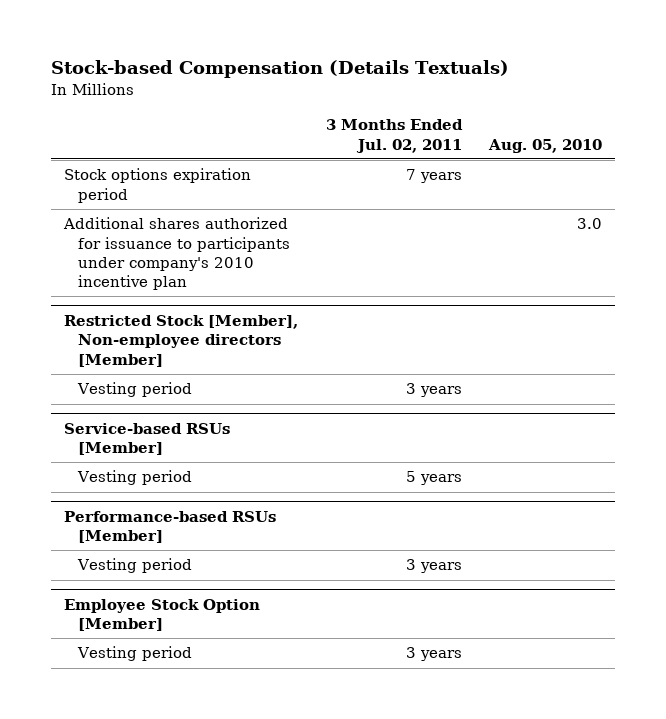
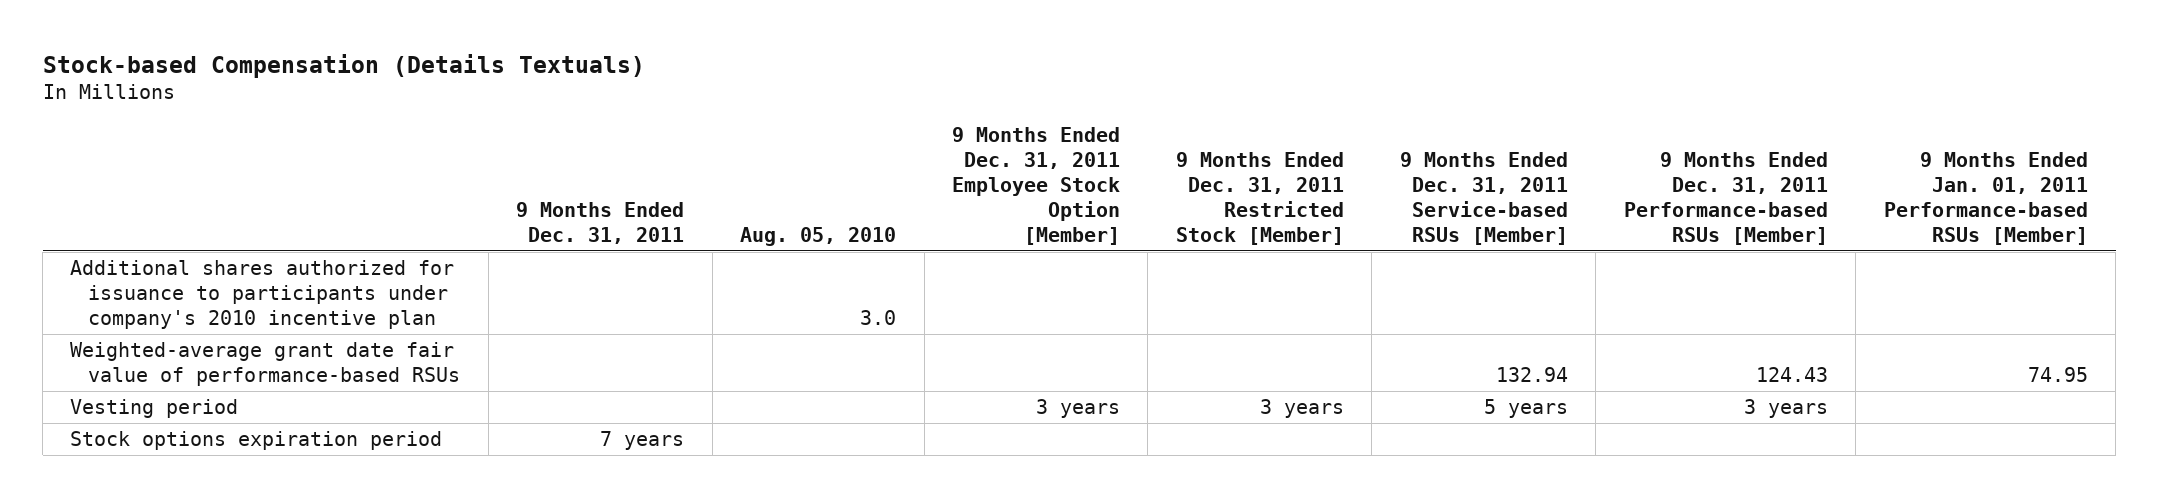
- | 3 Months Ended Jul. 02, 2011 | Aug. 05, 2010
+ | 9 Months Ended Dec. 31, 2011 | Aug. 05, 2010 | 9 Months Ended Dec. 31, 2011 Employee Stock Option [Member] | 9 Months Ended Dec. 31, 2011 Restricted Stock [Member] | 9 Months Ended Dec. 31, 2011 Service-based RSUs [Member] | 9 Months Ended Dec. 31, 2011 Performance-based RSUs [Member] | 9 Months Ended Jan. 01, 2011 Performance-based RSUs [Member]
- Restricted Stock [Member], Non-employee directors [Member]
- Vesting period | 3 years |
- Service-based RSUs [Member]
- Vesting period | 5 years |
- Performance-based RSUs [Member]
- Vesting period | 3 years |
- Employee Stock Option [Member]
- Vesting period | 3 years |
+ Weighted-average grant date fair value of performance-based RSUs | | | | | 132.94 | 124.43 | 74.95
+ Vesting period | | | 3 years | 3 years | 5 years | 3 years |
moved down: Stock options expiration period | 7 years | | | | | |

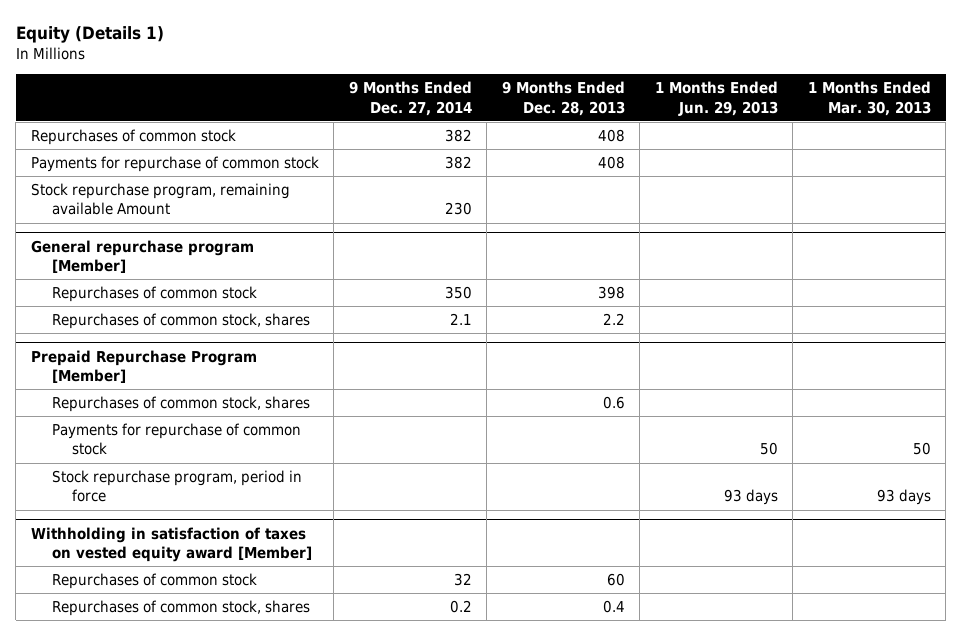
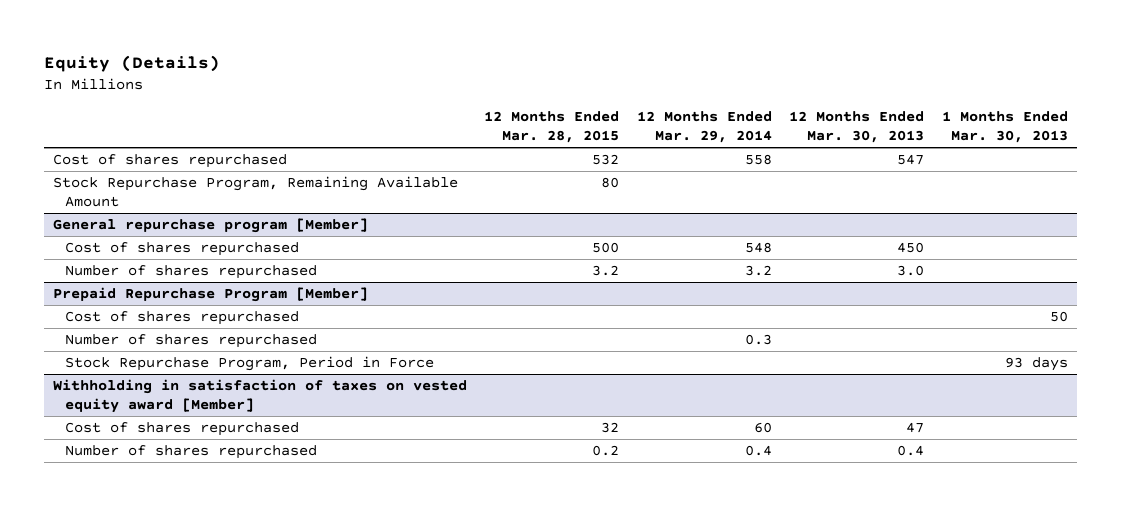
- Equity (Details 1)
+ Equity (Details)
- | 9 Months Ended Dec. 27, 2014 | 9 Months Ended Dec. 28, 2013 | 1 Months Ended Jun. 29, 2013 | 1 Months Ended Mar. 30, 2013
+ | 12 Months Ended Mar. 28, 2015 | 12 Months Ended Mar. 29, 2014 | 12 Months Ended Mar. 30, 2013 | 1 Months Ended Mar. 30, 2013
- Repurchases of common stock | 382 | 408 | |
- Payments for repurchase of common stock | 382 | 408 | |
- Stock repurchase program, remaining available Amount | 230 | | |
+ Cost of shares repurchased | 532 | 558 | 547 |
+ Stock Repurchase Program, Remaining Available Amount | 80 | | |
@ General repurchase program [Member]
- Repurchases of common stock | 350 | 398 | |
- Repurchases of common stock, shares | 2.1 | 2.2 | |
+ Cost of shares repurchased | 500 | 548 | 450 |
+ Number of shares repurchased | 3.2 | 3.2 | 3.0 |
@ Prepaid Repurchase Program [Member]
- Repurchases of common stock, shares | | 0.6 | |
- Payments for repurchase of common stock | | | 50 | 50
- Stock repurchase program, period in force | | | 93 days | 93 days
+ Cost of shares repurchased | | | | 50
+ Number of shares repurchased | | 0.3 | |
+ Stock Repurchase Program, Period in Force | | | | 93 days
@ Withholding in satisfaction of taxes on vested equity award [Member]
- Repurchases of common stock | 32 | 60 | |
- Repurchases of common stock, shares | 0.2 | 0.4 | |
+ Cost of shares repurchased | 32 | 60 | 47 |
+ Number of shares repurchased | 0.2 | 0.4 | 0.4 |

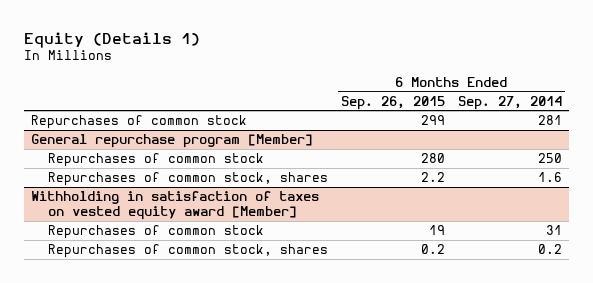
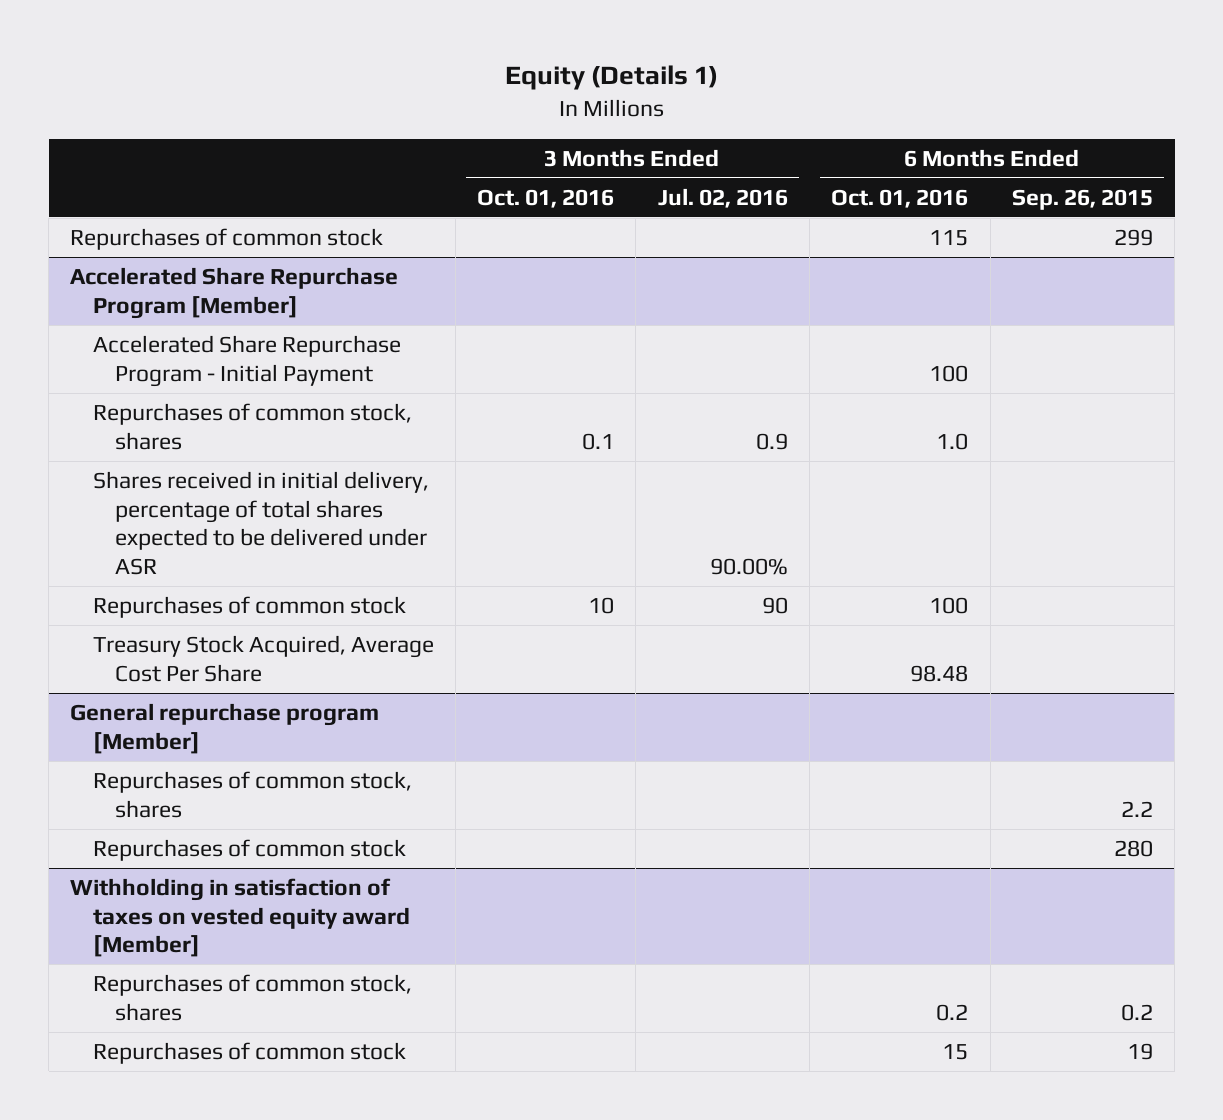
- | 6 Months Ended Sep. 26, 2015 | 6 Months Ended Sep. 27, 2014
+ | 3 Months Ended Oct. 01, 2016 | 3 Months Ended Jul. 02, 2016 | 6 Months Ended Oct. 01, 2016 | 6 Months Ended Sep. 26, 2015
+ Accelerated Share Repurchase Program [Member]
+ Accelerated Share Repurchase Program - Initial Payment | | | 100 |
+ Repurchases of common stock, shares | 0.1 | 0.9 | 1.0 |
+ Shares received in initial delivery, percentage of total shares expected to be delivered under ASR | | 90.00% | |
+ Repurchases of common stock | 10 | 90 | 100 |
+ Treasury Stock Acquired, Average Cost Per Share | | | 98.48 |
@ General repurchase program [Member]
moved down: Repurchases of common stock | | | | 280
@ Withholding in satisfaction of taxes on vested equity award [Member]
moved down: Repurchases of common stock | | | 15 | 19

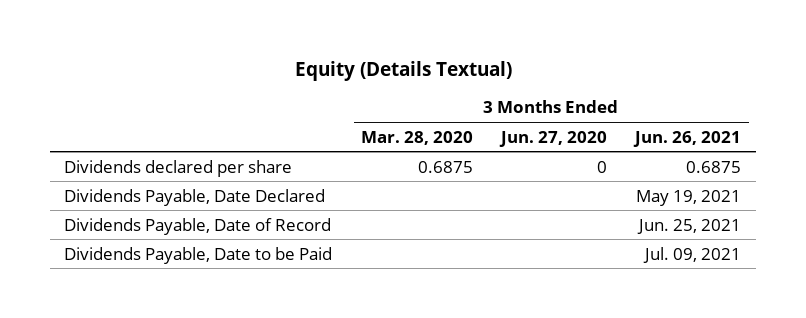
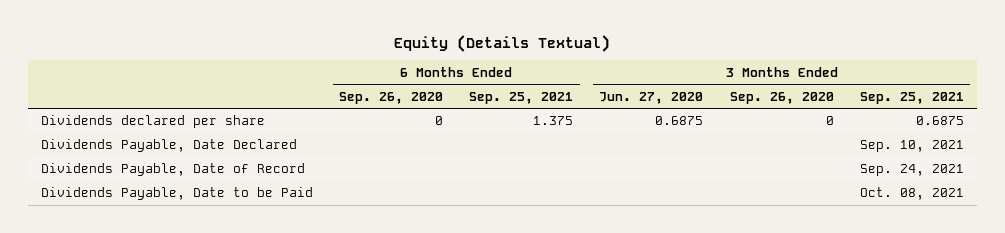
- | 3 Months Ended Mar. 28, 2020 | 3 Months Ended Jun. 27, 2020 | 3 Months Ended Jun. 26, 2021
+ | 6 Months Ended Sep. 26, 2020 | 6 Months Ended Sep. 25, 2021 | 3 Months Ended Jun. 27, 2020 | 3 Months Ended Sep. 26, 2020 | 3 Months Ended Sep. 25, 2021
- Dividends declared per share | 0.6875 | 0 | 0.6875
+ Dividends declared per share | 0 | 1.375 | 0.6875 | 0 | 0.6875

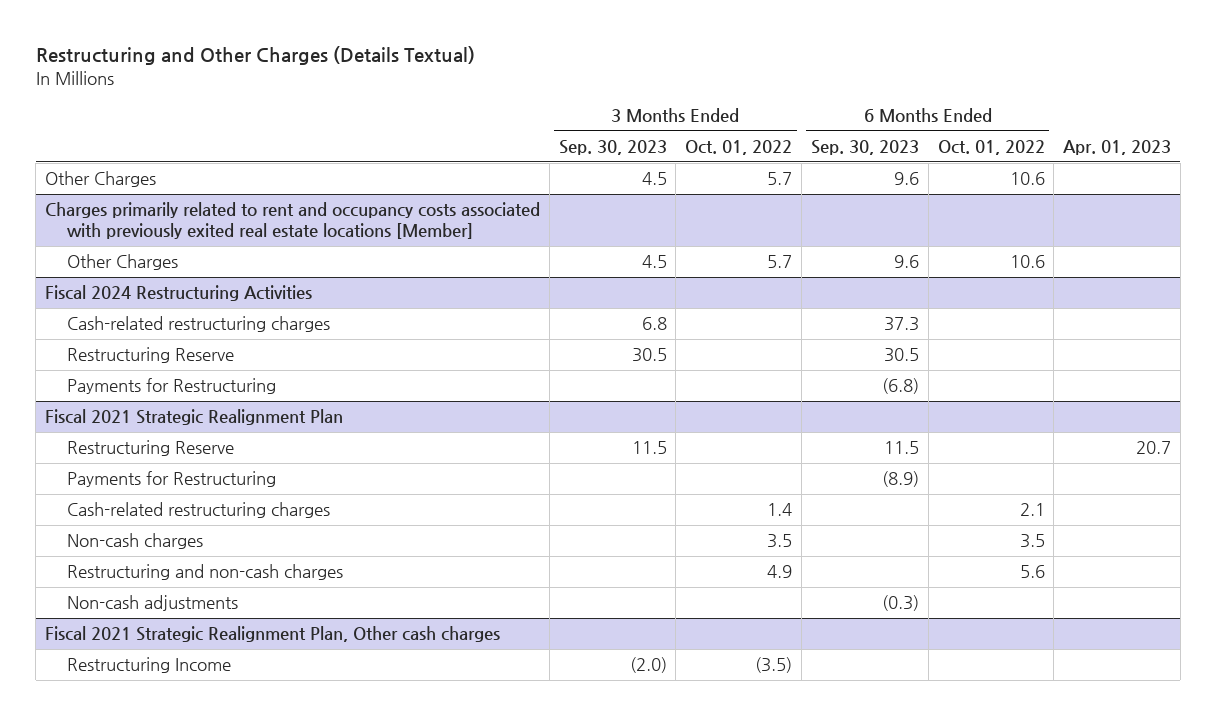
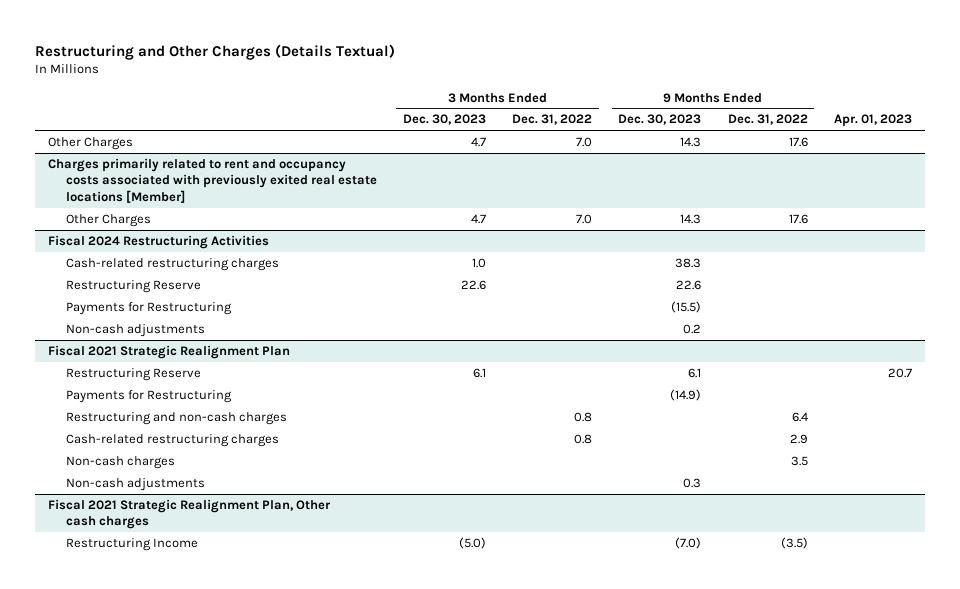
- | 3 Months Ended Sep. 30, 2023 | 3 Months Ended Oct. 01, 2022 | 6 Months Ended Sep. 30, 2023 | 6 Months Ended Oct. 01, 2022 | Apr. 01, 2023
+ | 3 Months Ended Dec. 30, 2023 | 3 Months Ended Dec. 31, 2022 | 9 Months Ended Dec. 30, 2023 | 9 Months Ended Dec. 31, 2022 | Apr. 01, 2023
@ Fiscal 2024 Restructuring Activities
+ Non-cash adjustments | | | 0.2 | |
@ Fiscal 2021 Strategic Realignment Plan
moved up: Restructuring and non-cash charges | | 0.8 | | 6.4 |

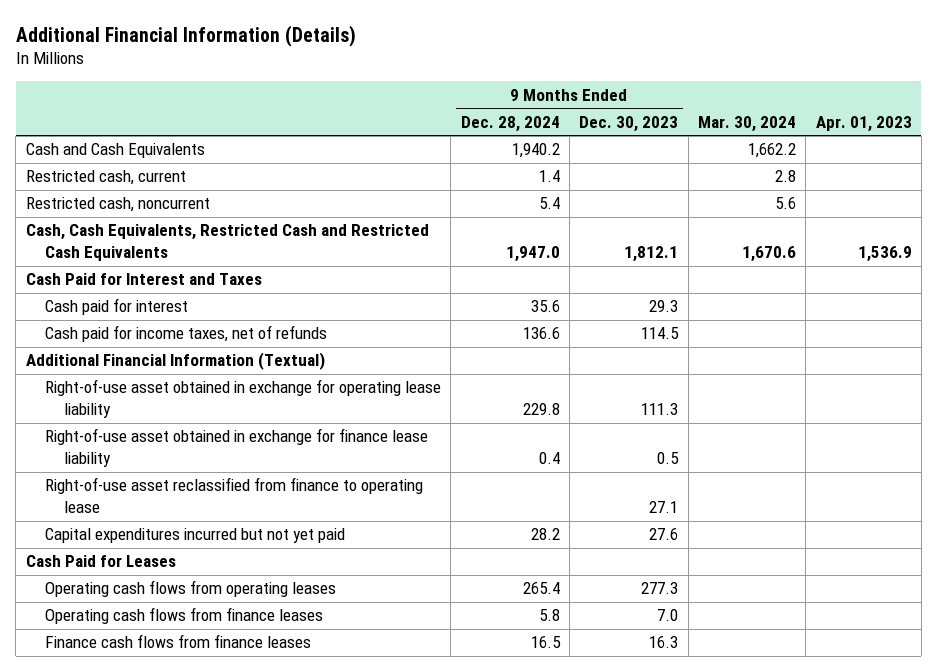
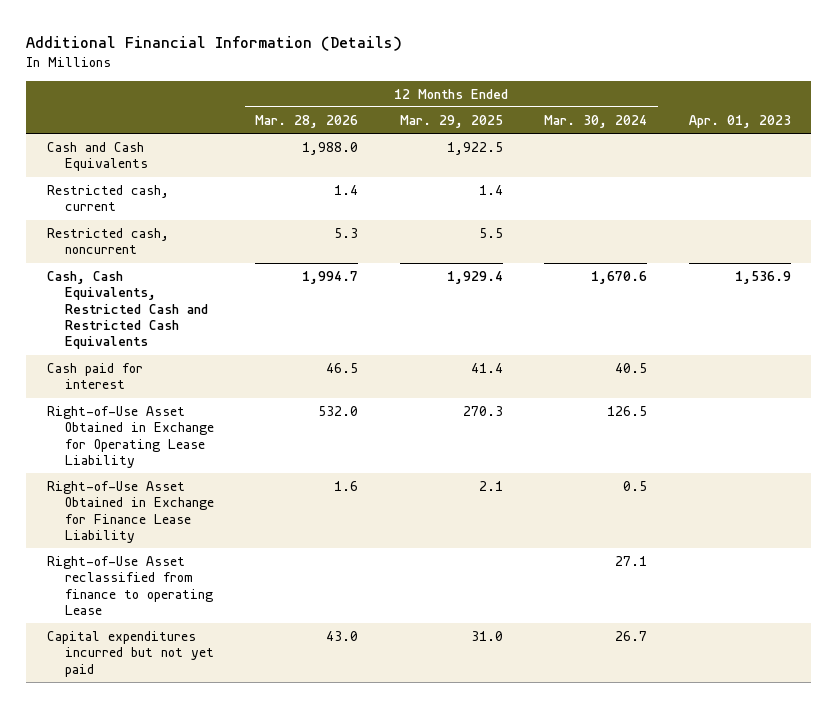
- | 9 Months Ended Dec. 28, 2024 | 9 Months Ended Dec. 30, 2023 | Mar. 30, 2024 | Apr. 01, 2023
+ | 12 Months Ended Mar. 28, 2026 | 12 Months Ended Mar. 29, 2025 | 12 Months Ended Mar. 30, 2024 | Apr. 01, 2023
- Cash Paid for Interest and Taxes
- Cash paid for income taxes, net of refunds | 136.6 | 114.5 | |
- Additional Financial Information (Textual)
- Right-of-use asset obtained in exchange for operating lease liability | 229.8 | 111.3 | |
- Right-of-use asset obtained in exchange for finance lease liability | 0.4 | 0.5 | |
- Right-of-use asset reclassified from finance to operating lease | | 27.1 | |
+ Right-of-Use Asset Obtained in Exchange for Operating Lease Liability | 532.0 | 270.3 | 126.5 |
+ Right-of-Use Asset Obtained in Exchange for Finance Lease Liability | 1.6 | 2.1 | 0.5 |
+ Right-of-Use Asset reclassified from finance to operating Lease | | | 27.1 |
- Cash Paid for Leases
- Operating cash flows from operating leases | 265.4 | 277.3 | |
- Operating cash flows from finance leases | 5.8 | 7.0 | |
- Finance cash flows from finance leases | 16.5 | 16.3 | |

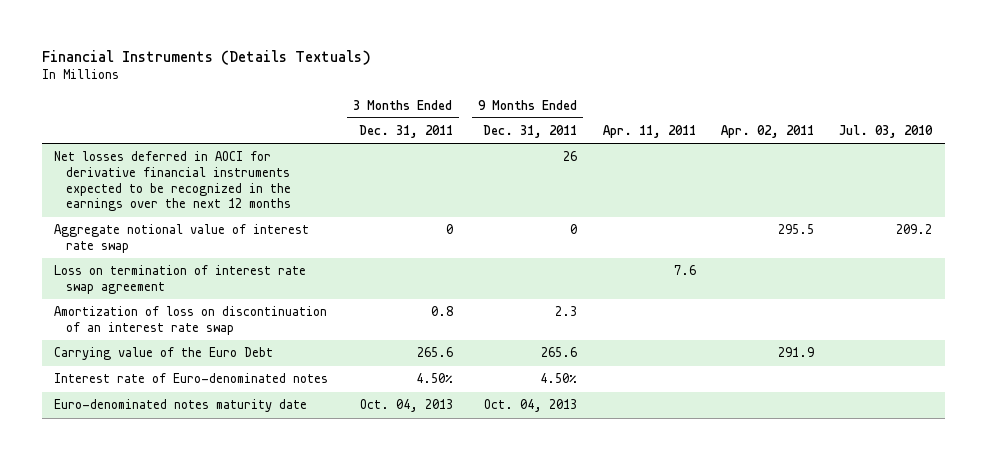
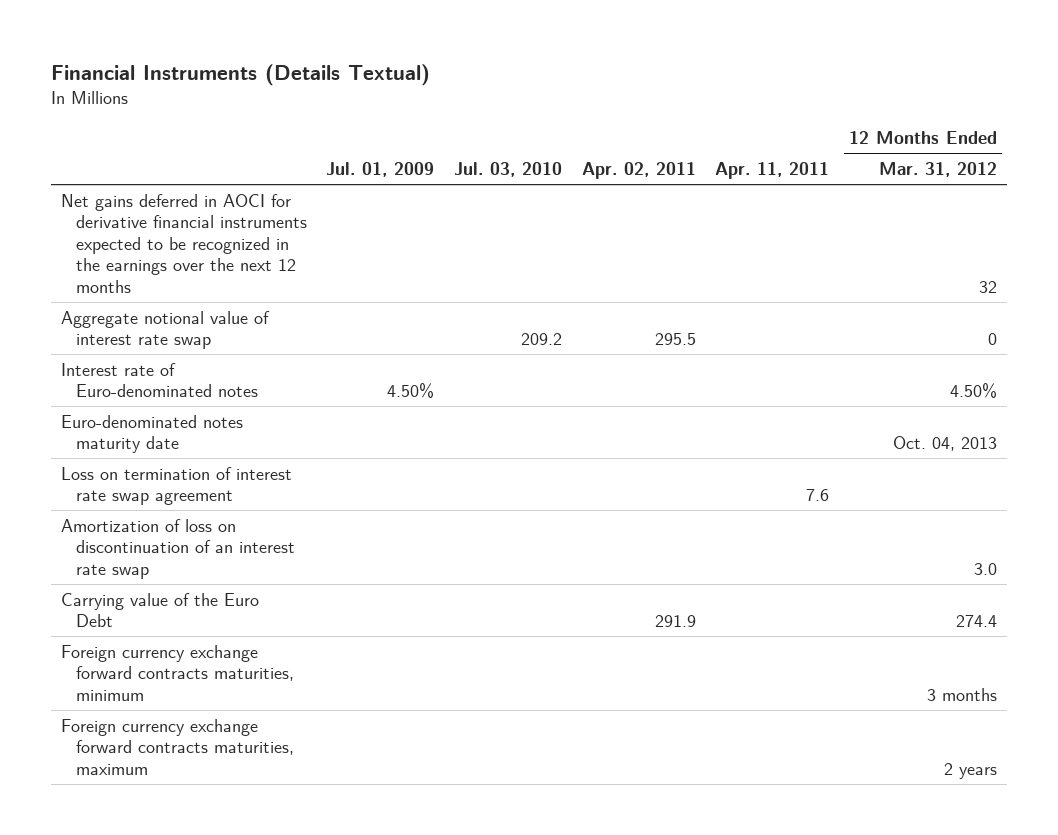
- Financial Instruments (Details Textuals)
+ Financial Instruments (Details Textual)
- | 3 Months Ended Dec. 31, 2011 | 9 Months Ended Dec. 31, 2011 | Apr. 11, 2011 | Apr. 02, 2011 | Jul. 03, 2010
+ | Jul. 01, 2009 | Jul. 03, 2010 | Apr. 02, 2011 | Apr. 11, 2011 | 12 Months Ended Mar. 31, 2012
- Net losses deferred in AOCI for derivative financial instruments expected to be recognized in the earnings over the next 12 months | | 26 | | |
+ Net gains deferred in AOCI for derivative financial instruments expected to be recognized in the earnings over the next 12 months | | | | | 32
moved up: Interest rate of Euro-denominated notes | 4.50% | | | | 4.50%
moved up: Euro-denominated notes maturity date | | | | | Oct. 04, 2013
+ Foreign currency exchange forward contracts maturities, minimum | | | | | 3 months
+ Foreign currency exchange forward contracts maturities, maximum | | | | | 2 years

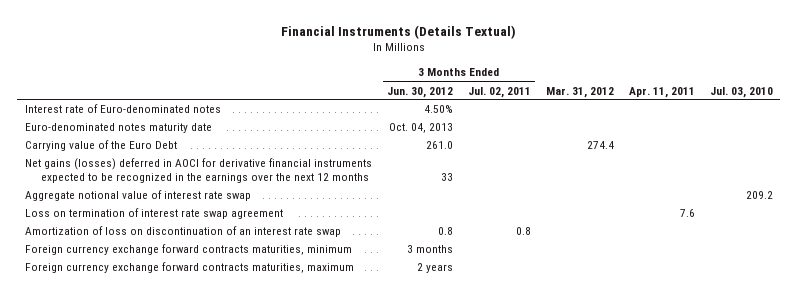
- | Jul. 01, 2009 | Jul. 03, 2010 | Apr. 02, 2011 | Apr. 11, 2011 | 12 Months Ended Mar. 31, 2012
+ | 3 Months Ended Jun. 30, 2012 | 3 Months Ended Jul. 02, 2011 | Mar. 31, 2012 | Apr. 11, 2011 | Jul. 03, 2010
- Net gains deferred in AOCI for derivative financial instruments expected to be recognized in the earnings over the next 12 months | | | | | 32
moved up: Carrying value of the Euro Debt | 261.0 | | 274.4 | |
+ Net gains (losses) deferred in AOCI for derivative financial instruments expected to be recognized in the earnings over the next 12 months | 33 | | | |
moved down: Aggregate notional value of interest rate swap | | | | | 209.2

